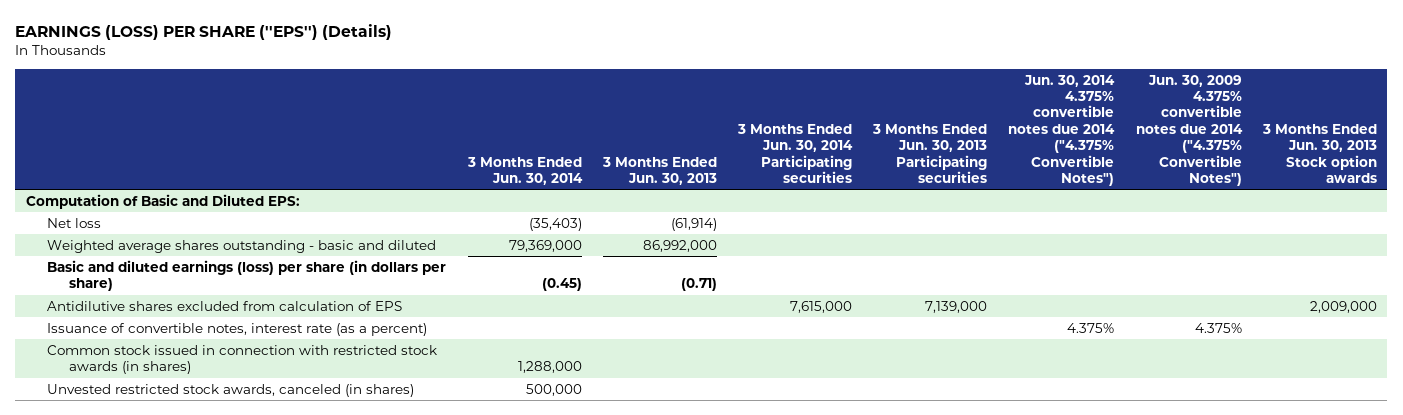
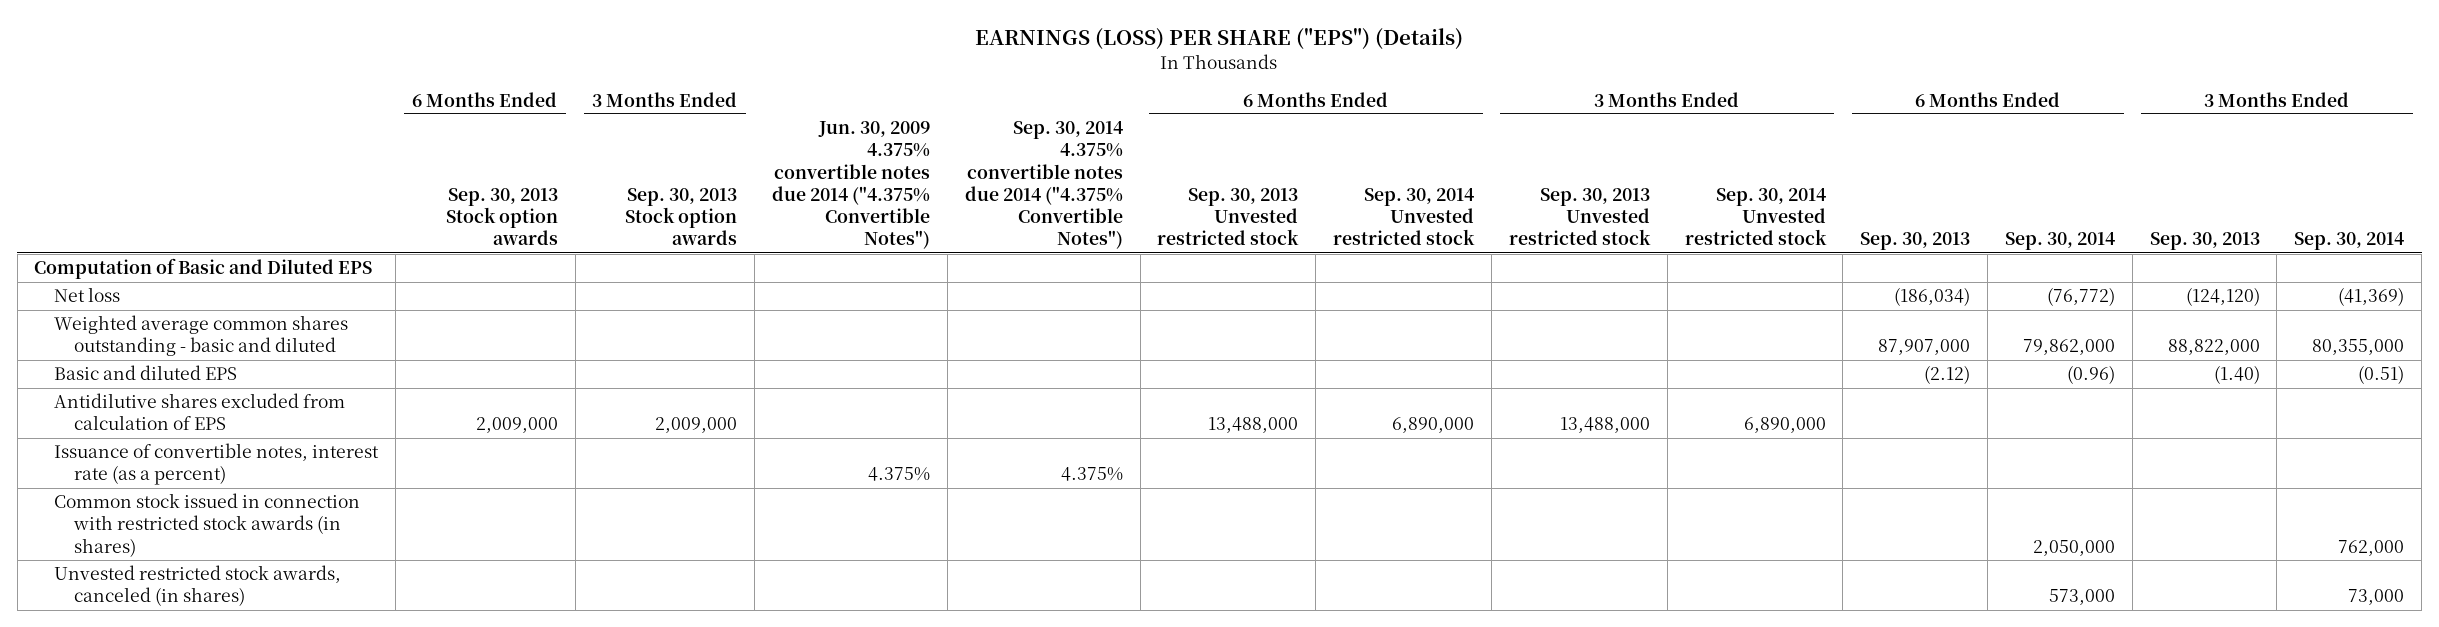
- EARNINGS (LOSS) PER SHARE (''EPS'') (Details)
+ EARNINGS (LOSS) PER SHARE ("EPS") (Details)
- | 3 Months Ended Jun. 30, 2014 | 3 Months Ended Jun. 30, 2013 | 3 Months Ended Jun. 30, 2014 Participating securities | 3 Months Ended Jun. 30, 2013 Participating securities | Jun. 30, 2014 4.375% convertible notes due 2014 ("4.375% Convertible Notes") | Jun. 30, 2009 4.375% convertible notes due 2014 ("4.375% Convertible Notes") | 3 Months Ended Jun. 30, 2013 Stock option awards
+ | 6 Months Ended Sep. 30, 2013 Stock option awards | 3 Months Ended Sep. 30, 2013 Stock option awards | Jun. 30, 2009 4.375% convertible notes due 2014 ("4.375% Convertible Notes") | Sep. 30, 2014 4.375% convertible notes due 2014 ("4.375% Convertible Notes") | 6 Months Ended Sep. 30, 2013 Unvested restricted stock | 6 Months Ended Sep. 30, 2014 Unvested restricted stock | 3 Months Ended Sep. 30, 2013 Unvested restricted stock | 3 Months Ended Sep. 30, 2014 Unvested restricted stock | 6 Months Ended Sep. 30, 2013 | 6 Months Ended Sep. 30, 2014 | 3 Months Ended Sep. 30, 2013 | 3 Months Ended Sep. 30, 2014
- Computation of Basic and Diluted EPS:
+ Computation of Basic and Diluted EPS
- Weighted average shares outstanding - basic and diluted | 79,369,000 | 86,992,000 | | | | |
- Basic and diluted earnings (loss) per share (in dollars per share) | (0.45) | (0.71) | | | | |
+ Weighted average common shares outstanding - basic and diluted | | | | | | | | | 87,907,000 | 79,862,000 | 88,822,000 | 80,355,000
+ Basic and diluted EPS | | | | | | | | | (2.12) | (0.96) | (1.40) | (0.51)

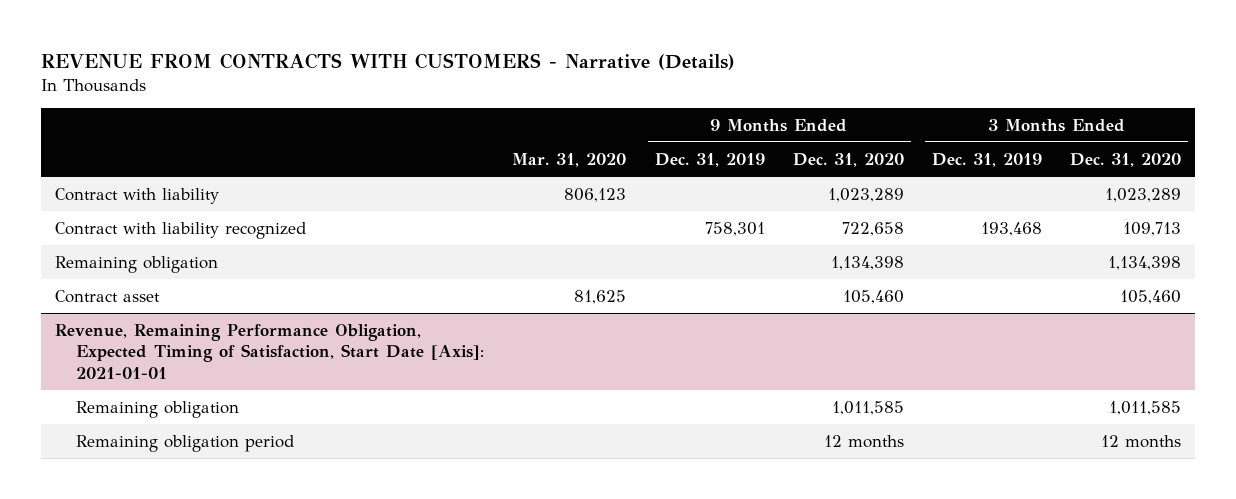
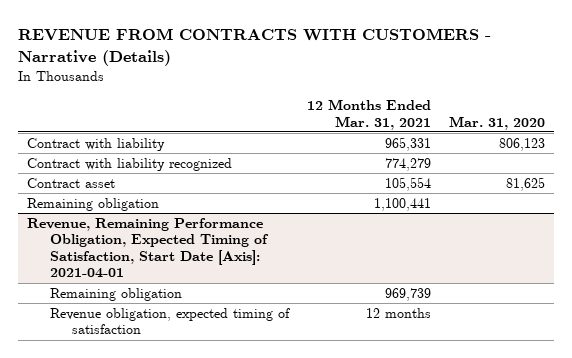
- | Mar. 31, 2020 | 9 Months Ended Dec. 31, 2019 | 9 Months Ended Dec. 31, 2020 | 3 Months Ended Dec. 31, 2019 | 3 Months Ended Dec. 31, 2020
+ | 12 Months Ended Mar. 31, 2021 | Mar. 31, 2020
- Revenue, Remaining Performance Obligation, Expected Timing of Satisfaction, Start Date [Axis]: 2021-01-01
- Remaining obligation | | | 1,011,585 | | 1,011,585
- Remaining obligation period | | | 12 months | | 12 months
moved down: Remaining obligation | 1,100,441 |
+ Revenue, Remaining Performance Obligation, Expected Timing of Satisfaction, Start Date [Axis]: 2021-04-01
+ Remaining obligation | 969,739 |
+ Revenue obligation, expected timing of satisfaction | 12 months |

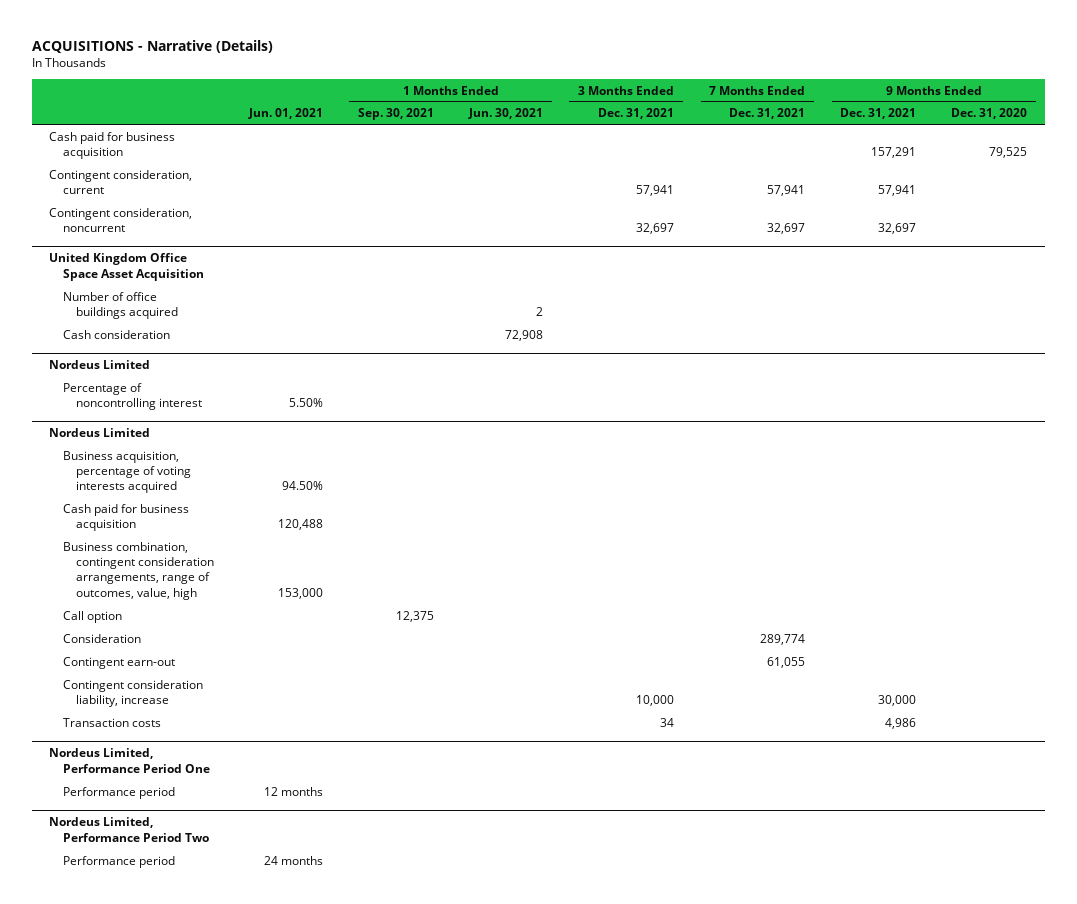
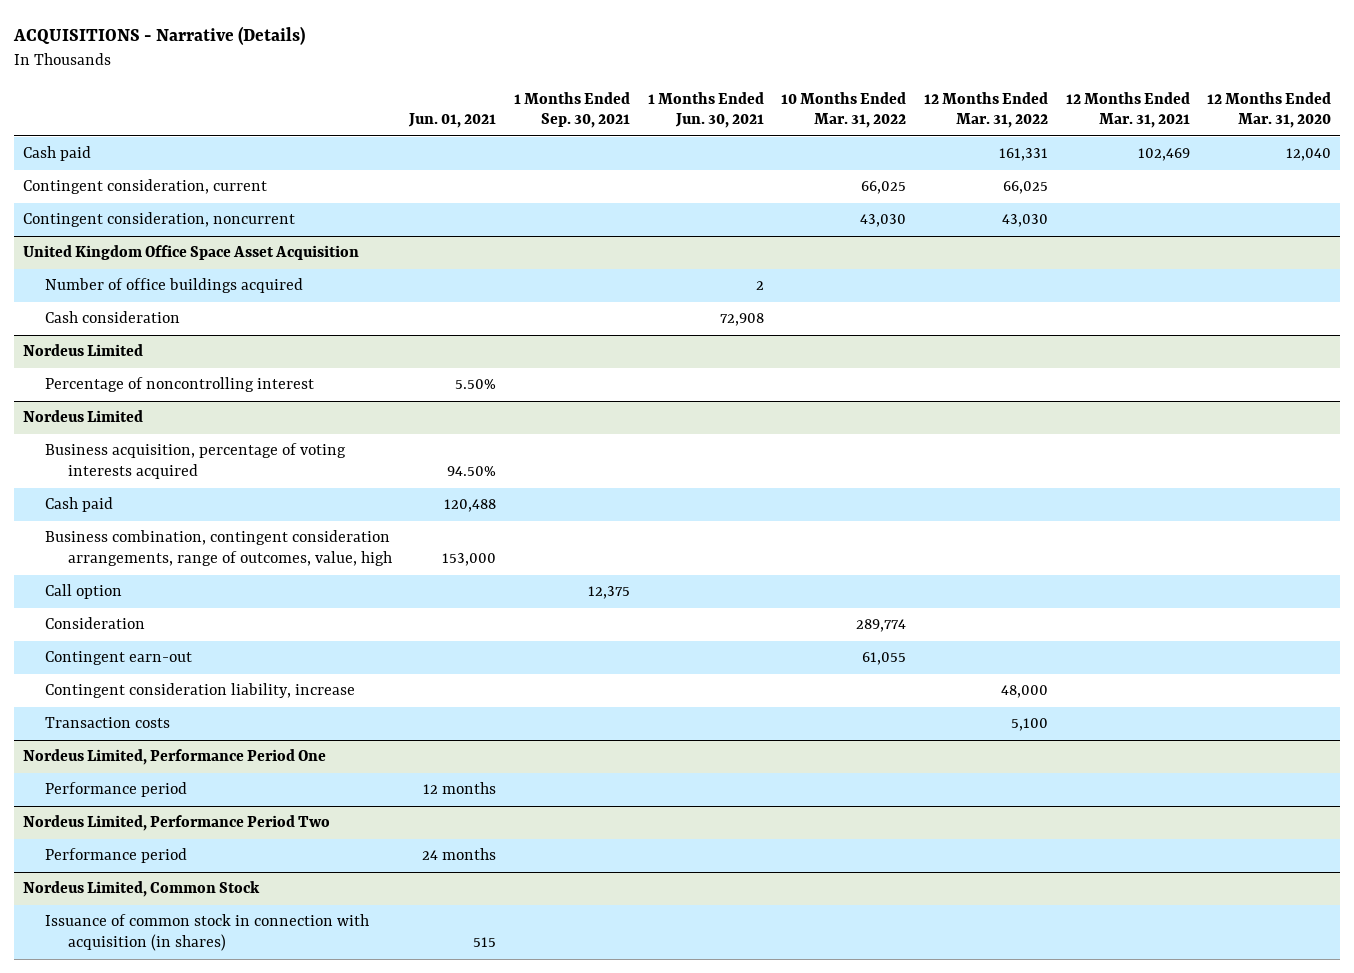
- | Jun. 01, 2021 | 1 Months Ended Sep. 30, 2021 | 1 Months Ended Jun. 30, 2021 | 3 Months Ended Dec. 31, 2021 | 7 Months Ended Dec. 31, 2021 | 9 Months Ended Dec. 31, 2021 | 9 Months Ended Dec. 31, 2020
+ | Jun. 01, 2021 | 1 Months Ended Sep. 30, 2021 | 1 Months Ended Jun. 30, 2021 | 10 Months Ended Mar. 31, 2022 | 12 Months Ended Mar. 31, 2022 | 12 Months Ended Mar. 31, 2021 | 12 Months Ended Mar. 31, 2020
- Cash paid for business acquisition | | | | | | 157,291 | 79,525
+ Cash paid | | | | | 161,331 | 102,469 | 12,040
@ Nordeus Limited
- Cash paid for business acquisition | 120,488 | | | | | |
+ Cash paid | 120,488 | | | | | |
+ Nordeus Limited, Common Stock
+ Issuance of common stock in connection with acquisition (in shares) | 515 | | | | | |

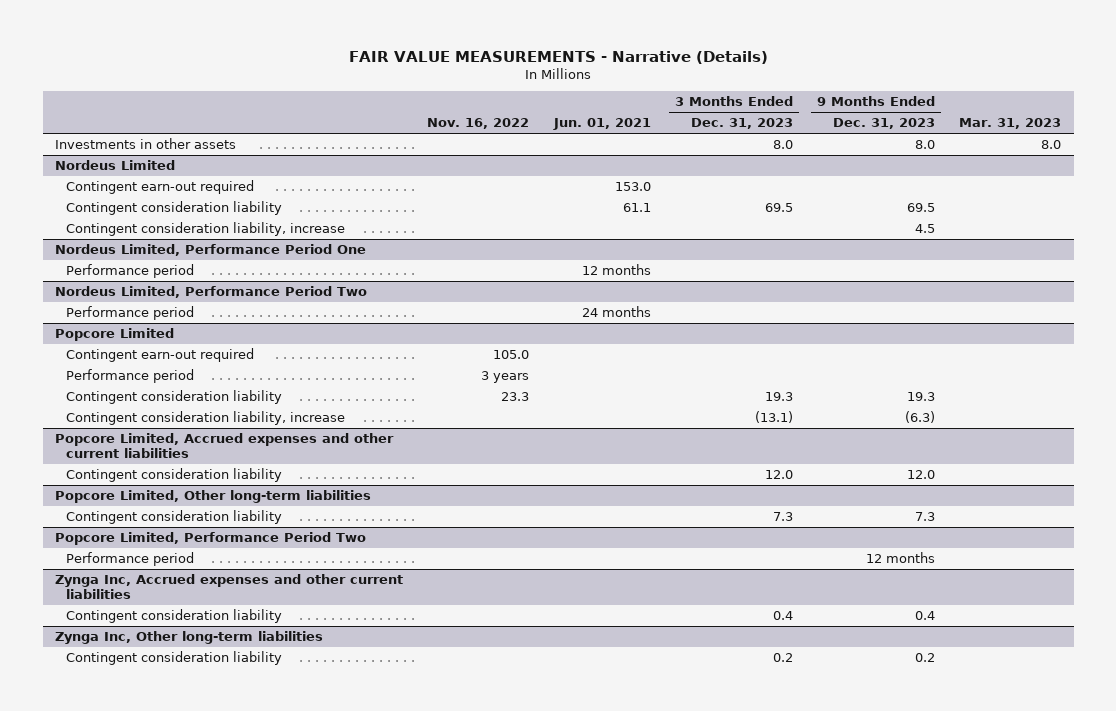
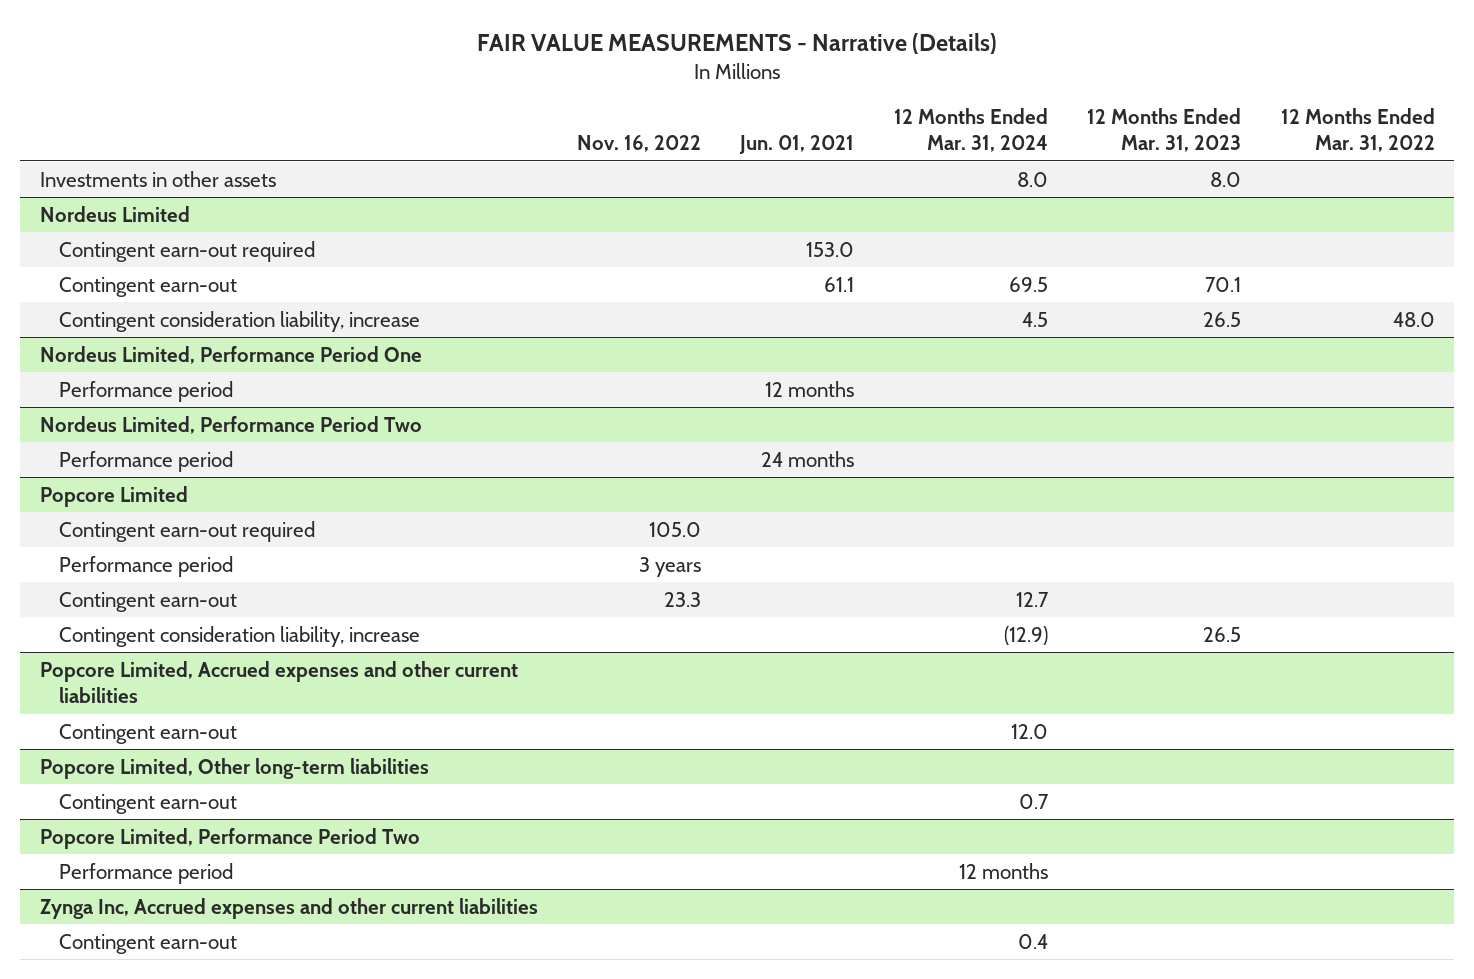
- | Nov. 16, 2022 | Jun. 01, 2021 | 3 Months Ended Dec. 31, 2023 | 9 Months Ended Dec. 31, 2023 | Mar. 31, 2023
+ | Nov. 16, 2022 | Jun. 01, 2021 | 12 Months Ended Mar. 31, 2024 | 12 Months Ended Mar. 31, 2023 | 12 Months Ended Mar. 31, 2022
@ Nordeus Limited
- Contingent consideration liability | | 61.1 | 69.5 | 69.5 |
+ Contingent earn-out | | 61.1 | 69.5 | 70.1 |
@ Popcore Limited
- Contingent consideration liability | 23.3 | | 19.3 | 19.3 |
+ Contingent earn-out | 23.3 | | 12.7 | |
@ Popcore Limited, Accrued expenses and other current liabilities
- Contingent consideration liability | | | 12.0 | 12.0 |
+ Contingent earn-out | | | 12.0 | |
@ Popcore Limited, Other long-term liabilities
- Contingent consideration liability | | | 7.3 | 7.3 |
+ Contingent earn-out | | | 0.7 | |
@ Zynga Inc, Accrued expenses and other current liabilities
- Contingent consideration liability | | | 0.4 | 0.4 |
- Zynga Inc, Other long-term liabilities
- Contingent consideration liability | | | 0.2 | 0.2 |
@ Zynga Inc, Accrued expenses and other current liabilities
+ Contingent earn-out | | | 0.4 | |

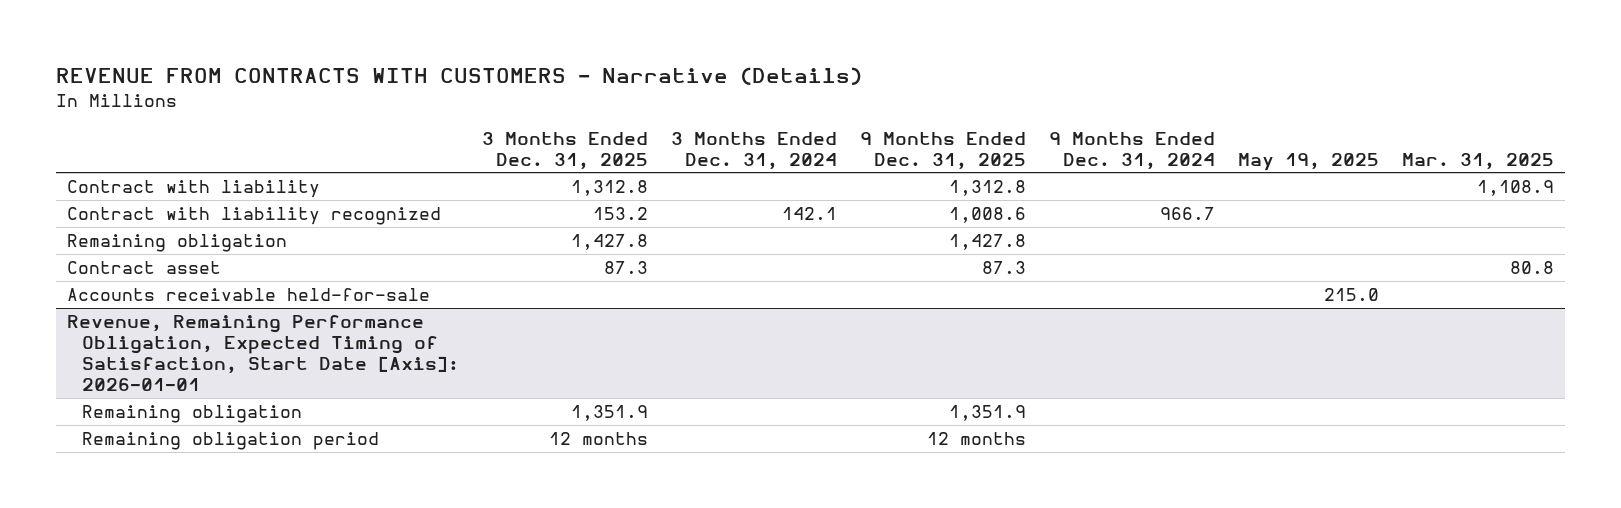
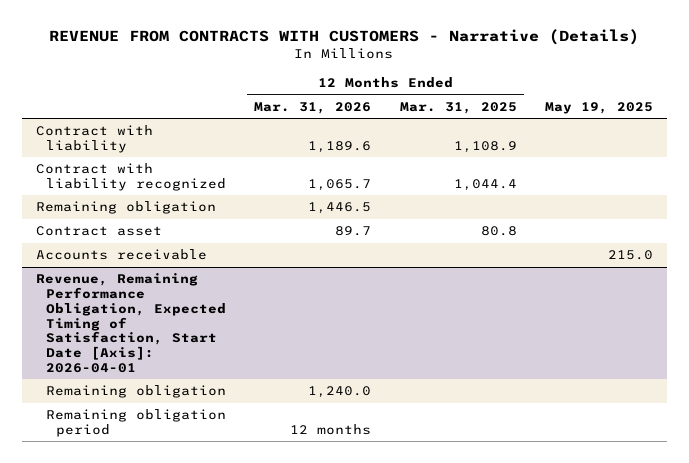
- | 3 Months Ended Dec. 31, 2025 | 3 Months Ended Dec. 31, 2024 | 9 Months Ended Dec. 31, 2025 | 9 Months Ended Dec. 31, 2024 | May 19, 2025 | Mar. 31, 2025
+ | 12 Months Ended Mar. 31, 2026 | 12 Months Ended Mar. 31, 2025 | May 19, 2025
- Accounts receivable held-for-sale | | | | | 215.0 |
- Revenue, Remaining Performance Obligation, Expected Timing of Satisfaction, Start Date [Axis]: 2026-01-01
- Remaining obligation | 1,351.9 | | 1,351.9 | | |
- Remaining obligation period | 12 months | | 12 months | | |
+ Accounts receivable | | | 215.0
+ Revenue, Remaining Performance Obligation, Expected Timing of Satisfaction, Start Date [Axis]: 2026-04-01
+ Remaining obligation | 1,240.0 | |
+ Remaining obligation period | 12 months | |

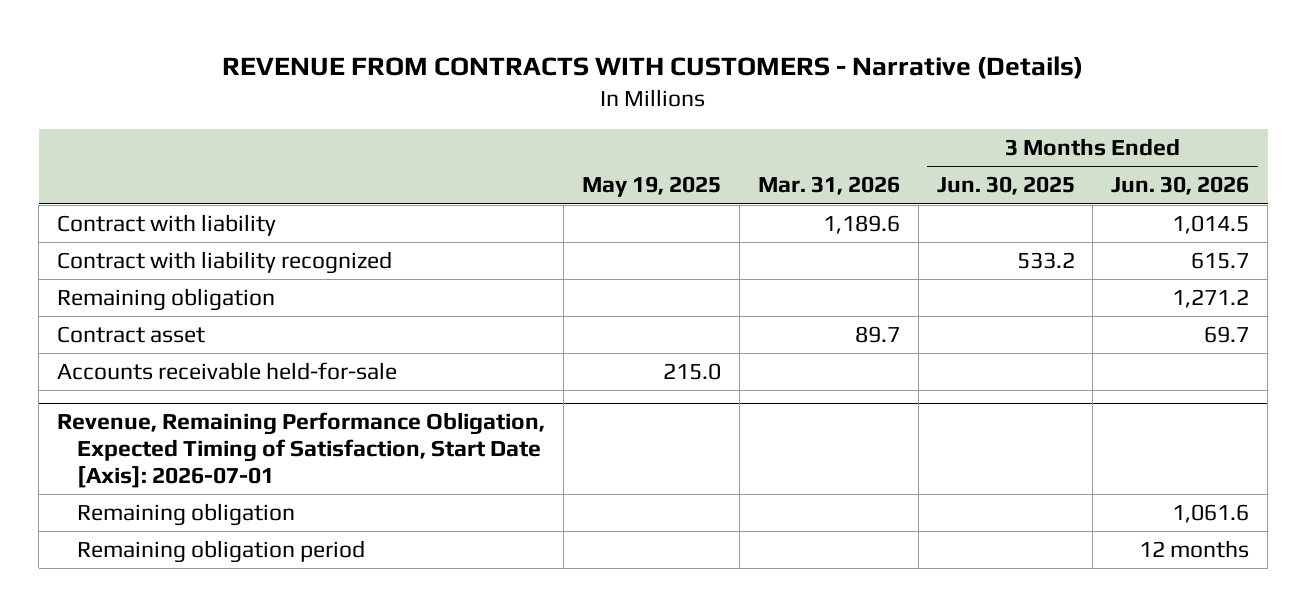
- | 12 Months Ended Mar. 31, 2026 | 12 Months Ended Mar. 31, 2025 | May 19, 2025
+ | May 19, 2025 | Mar. 31, 2026 | 3 Months Ended Jun. 30, 2025 | 3 Months Ended Jun. 30, 2026
- Accounts receivable | | | 215.0
- Revenue, Remaining Performance Obligation, Expected Timing of Satisfaction, Start Date [Axis]: 2026-04-01
- Remaining obligation | 1,240.0 | |
- Remaining obligation period | 12 months | |
+ Accounts receivable held-for-sale | 215.0 | | |
+ Revenue, Remaining Performance Obligation, Expected Timing of Satisfaction, Start Date [Axis]: 2026-07-01
+ Remaining obligation | | | | 1,061.6
+ Remaining obligation period | | | | 12 months

